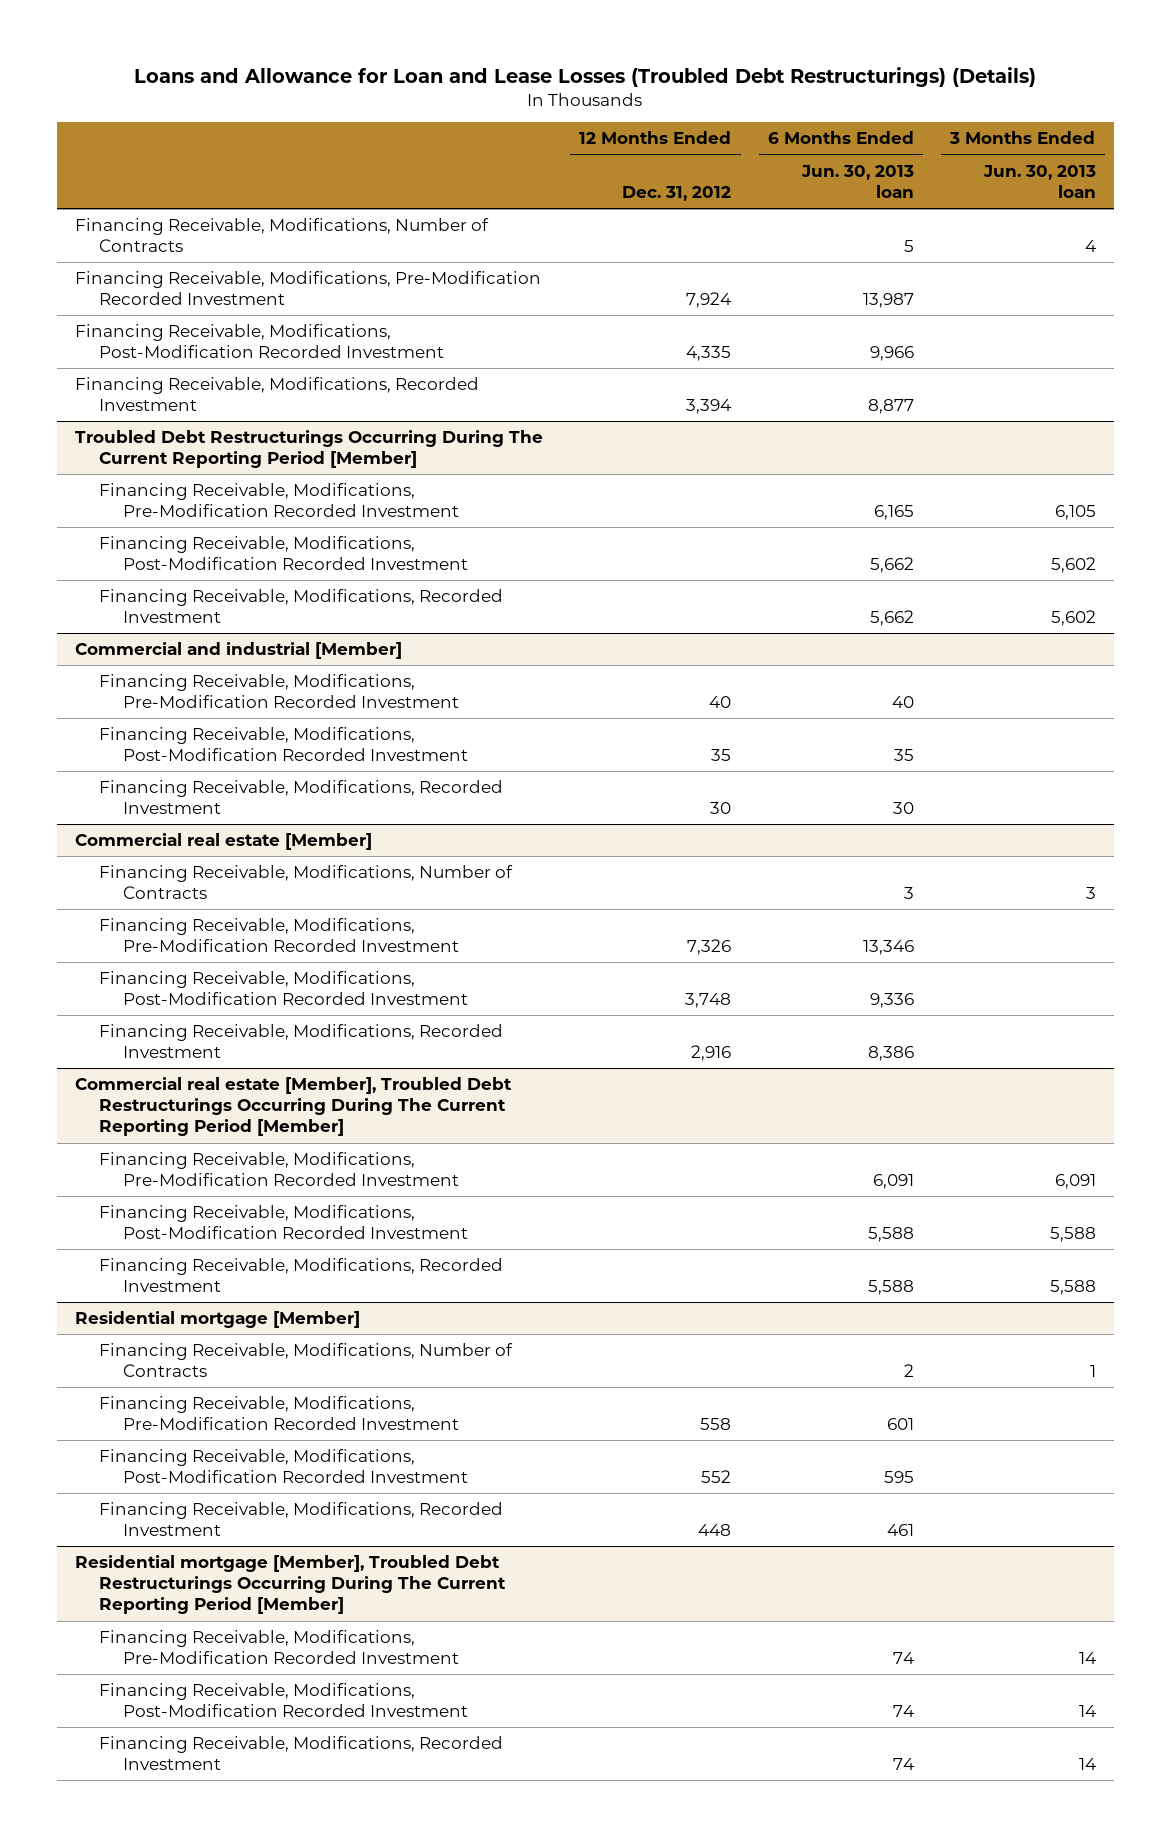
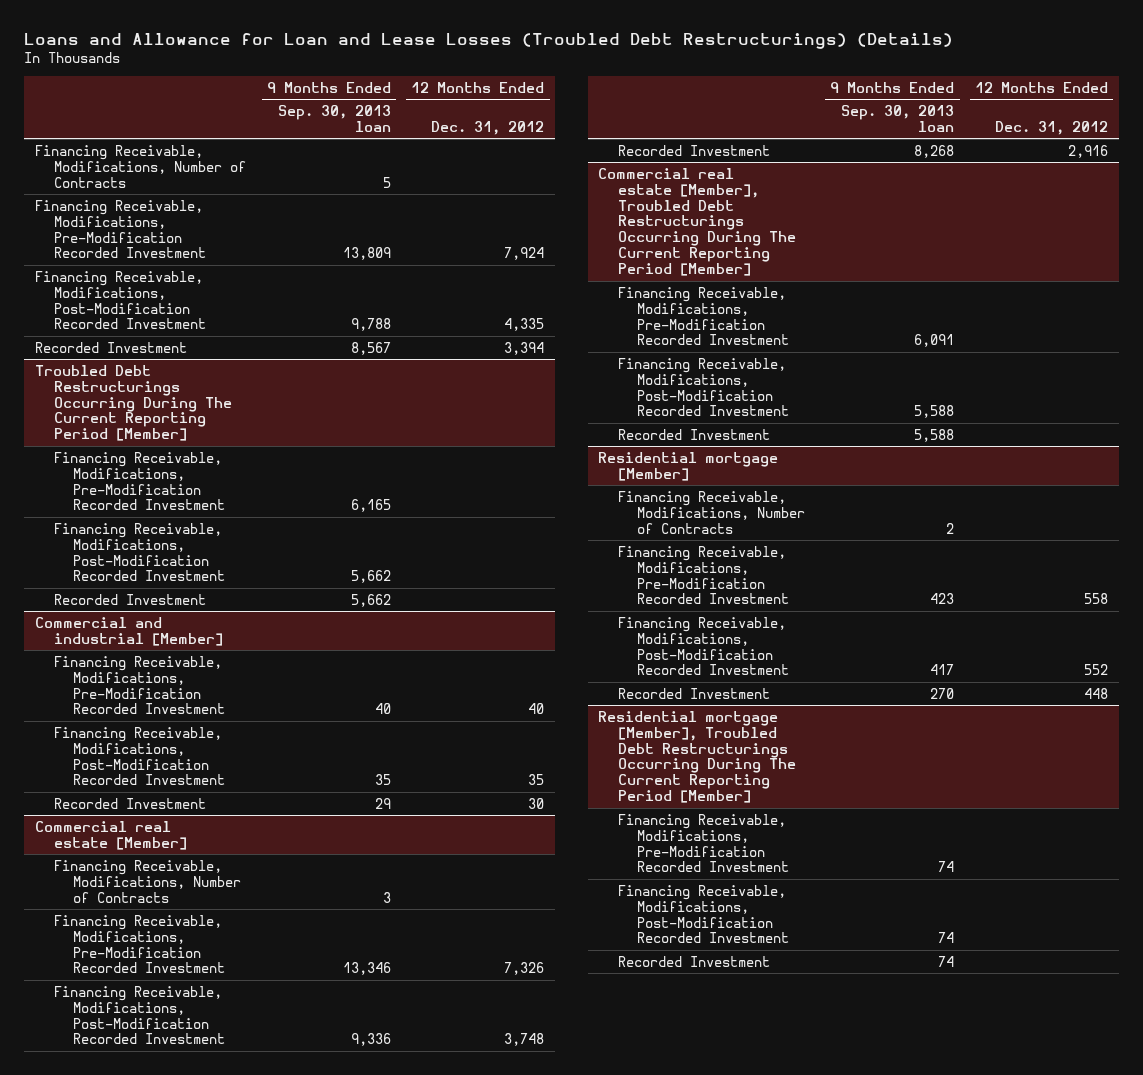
- | 12 Months Ended Dec. 31, 2012 | 6 Months Ended Jun. 30, 2013 loan | 3 Months Ended Jun. 30, 2013 loan
+ | 9 Months Ended Sep. 30, 2013 loan | 12 Months Ended Dec. 31, 2012
- Financing Receivable, Modifications, Recorded Investment | 3,394 | 8,877 |
+ Recorded Investment | 8,567 | 3,394
@ Troubled Debt Restructurings Occurring During The Current Reporting Period [Member]
- Financing Receivable, Modifications, Recorded Investment | | 5,662 | 5,602
+ Recorded Investment | 5,662 |
@ Commercial and industrial [Member]
- Financing Receivable, Modifications, Recorded Investment | 30 | 30 |
+ Recorded Investment | 29 | 30
@ Commercial real estate [Member]
- Financing Receivable, Modifications, Recorded Investment | 2,916 | 8,386 |
+ Recorded Investment | 8,268 | 2,916
@ Commercial real estate [Member], Troubled Debt Restructurings Occurring During The Current Reporting Period [Member]
- Financing Receivable, Modifications, Recorded Investment | | 5,588 | 5,588
+ Recorded Investment | 5,588 |
@ Residential mortgage [Member]
- Financing Receivable, Modifications, Recorded Investment | 448 | 461 |
+ Recorded Investment | 270 | 448
@ Residential mortgage [Member], Troubled Debt Restructurings Occurring During The Current Reporting Period [Member]
- Financing Receivable, Modifications, Recorded Investment | | 74 | 14
+ Recorded Investment | 74 |

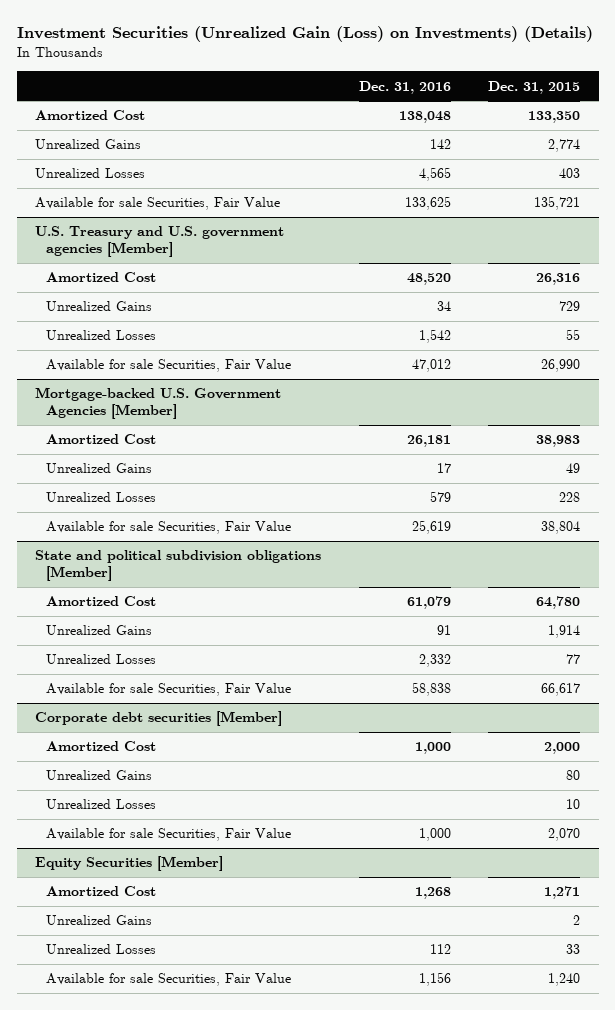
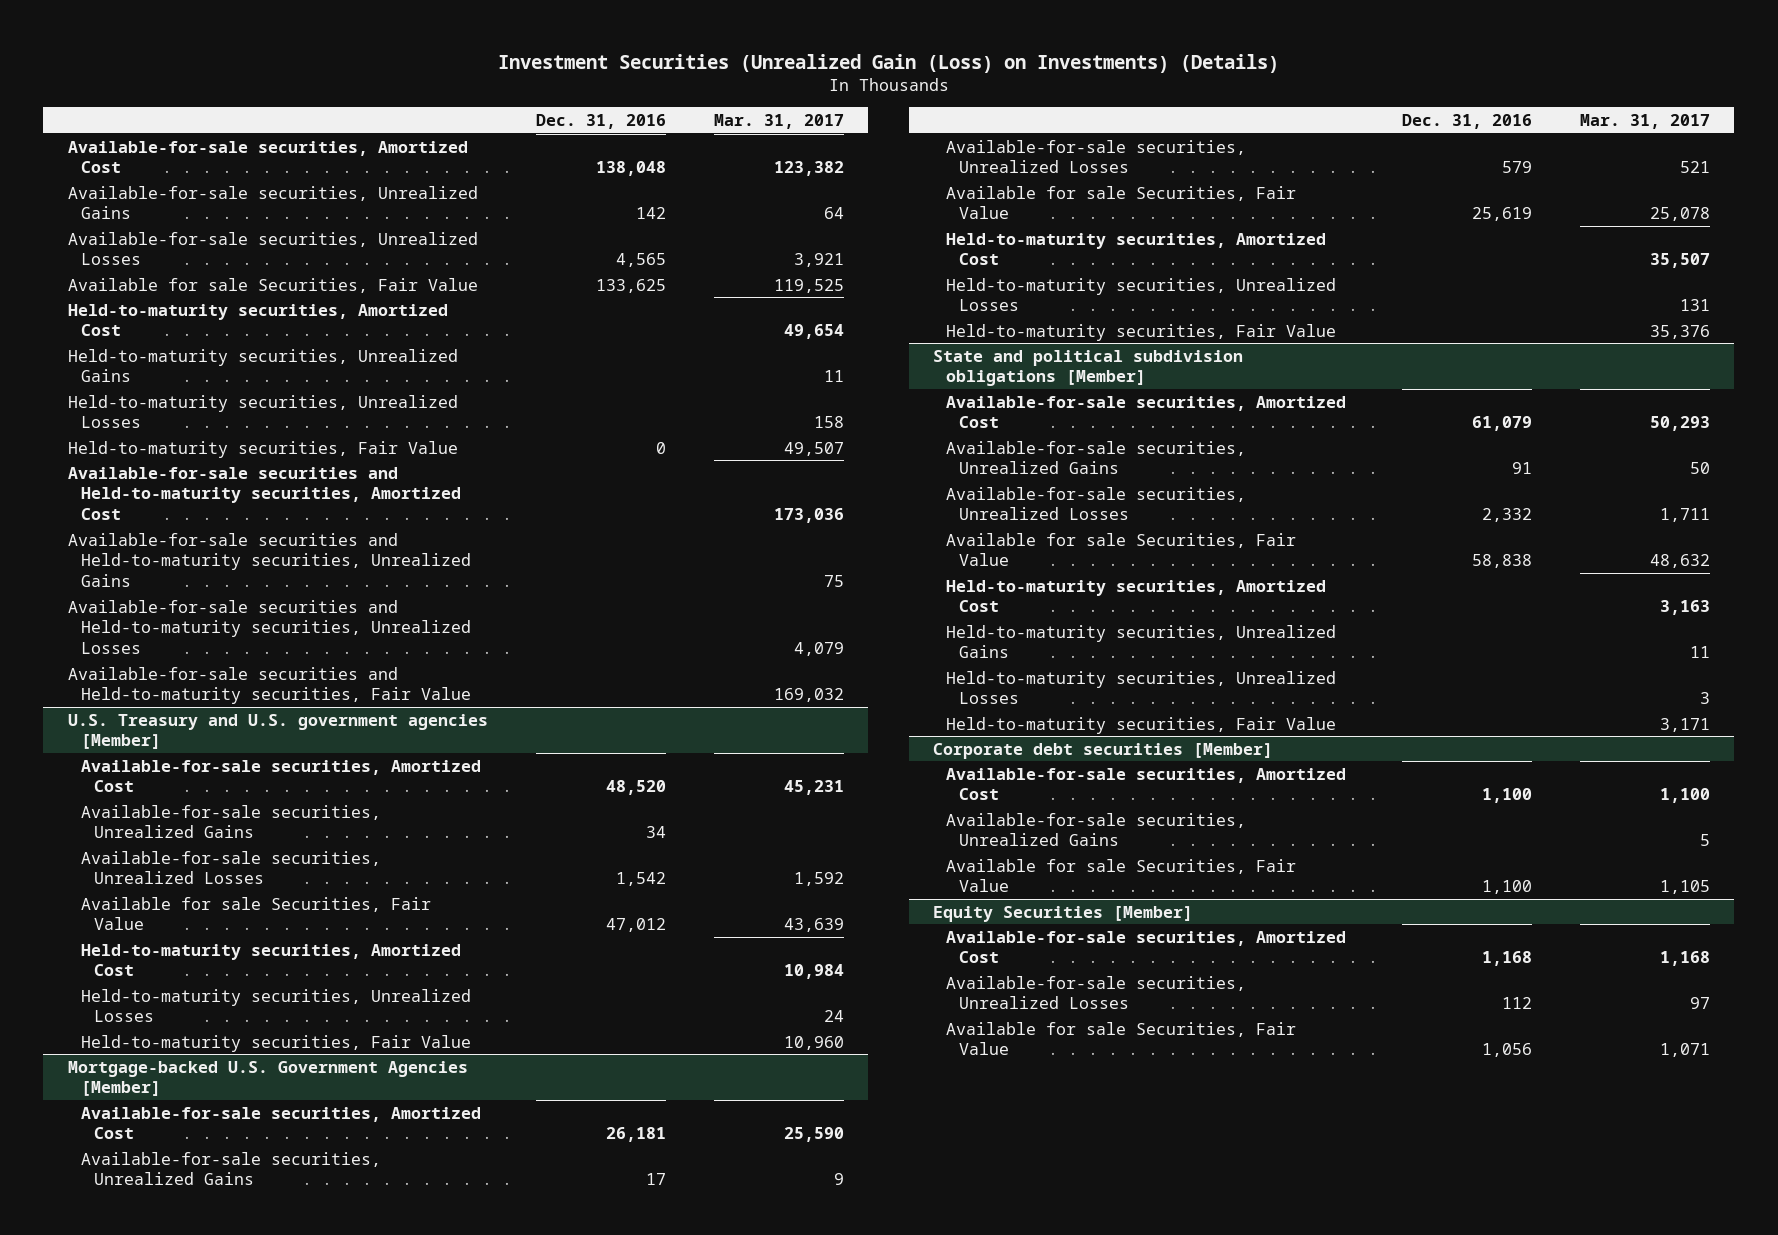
- | Dec. 31, 2016 | Dec. 31, 2015
+ | Dec. 31, 2016 | Mar. 31, 2017
- Amortized Cost | 138,048 | 133,350
- Unrealized Gains | 142 | 2,774
- Unrealized Losses | 4,565 | 403
+ Available-for-sale securities, Amortized Cost | 138,048 | 123,382
+ Available-for-sale securities, Unrealized Gains | 142 | 64
+ Available-for-sale securities, Unrealized Losses | 4,565 | 3,921
+ Held-to-maturity securities, Amortized Cost | | 49,654
+ Held-to-maturity securities, Unrealized Gains | | 11
+ Held-to-maturity securities, Unrealized Losses | | 158
+ Held-to-maturity securities, Fair Value | 0 | 49,507
+ Available-for-sale securities and Held-to-maturity securities, Amortized Cost | | 173,036
+ Available-for-sale securities and Held-to-maturity securities, Unrealized Gains | | 75
+ Available-for-sale securities and Held-to-maturity securities, Unrealized Losses | | 4,079
+ Available-for-sale securities and Held-to-maturity securities, Fair Value | | 169,032
@ U.S. Treasury and U.S. government agencies [Member]
- Amortized Cost | 48,520 | 26,316
- Unrealized Gains | 34 | 729
- Unrealized Losses | 1,542 | 55
+ Available-for-sale securities, Amortized Cost | 48,520 | 45,231
+ Available-for-sale securities, Unrealized Gains | 34 |
+ Available-for-sale securities, Unrealized Losses | 1,542 | 1,592
+ Held-to-maturity securities, Amortized Cost | | 10,984
+ Held-to-maturity securities, Unrealized Losses | | 24
+ Held-to-maturity securities, Fair Value | | 10,960
@ Mortgage-backed U.S. Government Agencies [Member]
- Amortized Cost | 26,181 | 38,983
- Unrealized Gains | 17 | 49
- Unrealized Losses | 579 | 228
+ Available-for-sale securities, Amortized Cost | 26,181 | 25,590
+ Available-for-sale securities, Unrealized Gains | 17 | 9
+ Available-for-sale securities, Unrealized Losses | 579 | 521
+ Held-to-maturity securities, Amortized Cost | | 35,507
+ Held-to-maturity securities, Unrealized Losses | | 131
+ Held-to-maturity securities, Fair Value | | 35,376
@ State and political subdivision obligations [Member]
- Amortized Cost | 61,079 | 64,780
- Unrealized Gains | 91 | 1,914
- Unrealized Losses | 2,332 | 77
+ Available-for-sale securities, Amortized Cost | 61,079 | 50,293
+ Available-for-sale securities, Unrealized Gains | 91 | 50
+ Available-for-sale securities, Unrealized Losses | 2,332 | 1,711
+ Held-to-maturity securities, Amortized Cost | | 3,163
+ Held-to-maturity securities, Unrealized Gains | | 11
+ Held-to-maturity securities, Unrealized Losses | | 3
+ Held-to-maturity securities, Fair Value | | 3,171
@ Corporate debt securities [Member]
- Amortized Cost | 1,000 | 2,000
- Unrealized Gains | | 80
- Unrealized Losses | | 10
- Available for sale Securities, Fair Value | 1,000 | 2,070
+ Available-for-sale securities, Amortized Cost | 1,100 | 1,100
+ Available-for-sale securities, Unrealized Gains | | 5
+ Available for sale Securities, Fair Value | 1,100 | 1,105
@ Equity Securities [Member]
- Amortized Cost | 1,268 | 1,271
- Unrealized Gains | | 2
- Unrealized Losses | 112 | 33
- Available for sale Securities, Fair Value | 1,156 | 1,240
+ Available-for-sale securities, Amortized Cost | 1,168 | 1,168
+ Available-for-sale securities, Unrealized Losses | 112 | 97
+ Available for sale Securities, Fair Value | 1,056 | 1,071

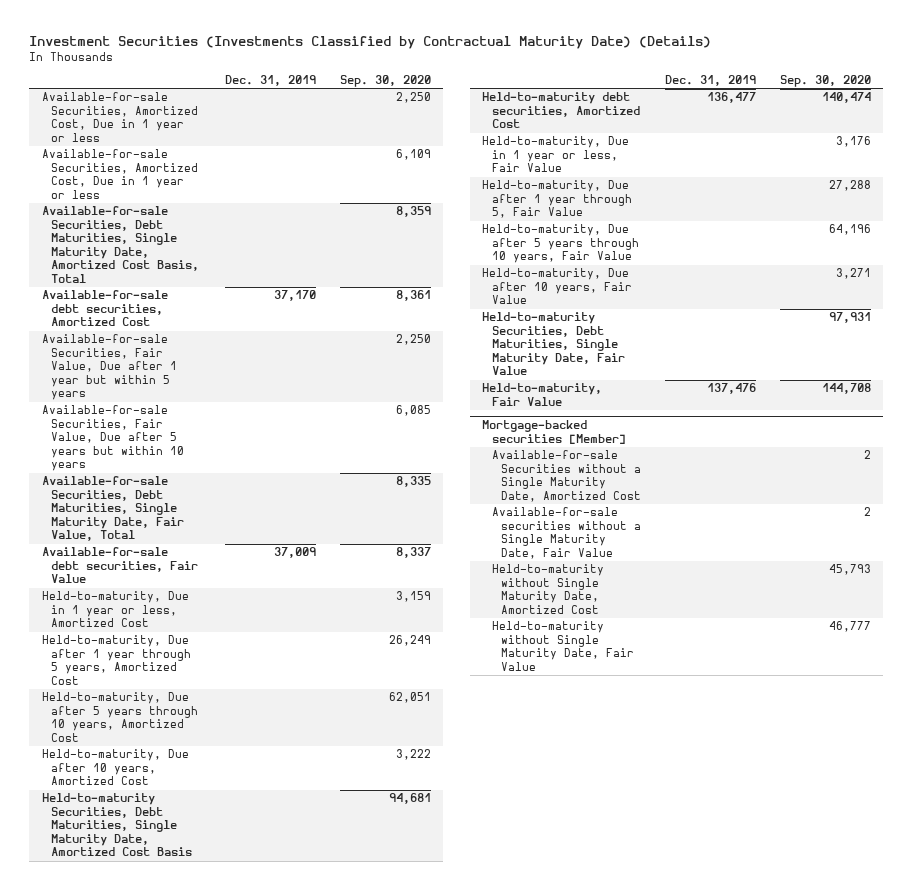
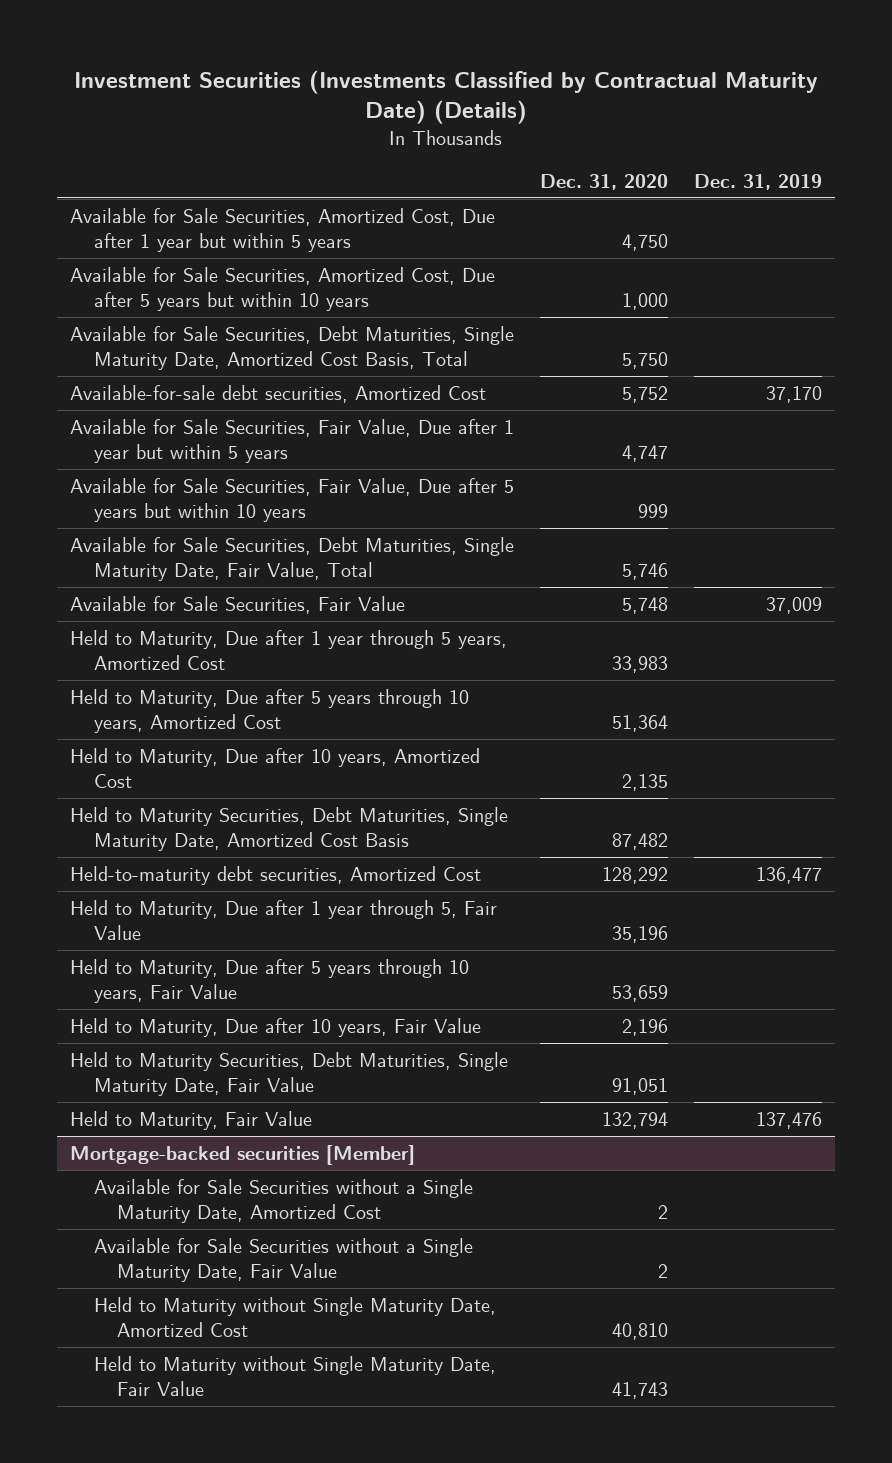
- | Dec. 31, 2019 | Sep. 30, 2020
+ | Dec. 31, 2020 | Dec. 31, 2019
- Available-for-sale Securities, Amortized Cost, Due in 1 year or less | | 2,250
- Available-for-sale Securities, Amortized Cost, Due in 1 year or less | | 6,109
- Available-for-sale Securities, Debt Maturities, Single Maturity Date, Amortized Cost Basis, Total | | 8,359
+ Available for Sale Securities, Amortized Cost, Due after 1 year but within 5 years | 4,750 |
+ Available for Sale Securities, Amortized Cost, Due after 5 years but within 10 years | 1,000 |
+ Available for Sale Securities, Debt Maturities, Single Maturity Date, Amortized Cost Basis, Total | 5,750 |
- Available-for-sale Securities, Fair Value, Due after 1 year but within 5 years | | 2,250
- Available-for-sale Securities, Fair Value, Due after 5 years but within 10 years | | 6,085
- Available-for-sale Securities, Debt Maturities, Single Maturity Date, Fair Value, Total | | 8,335
- Available-for-sale debt securities, Fair Value | 37,009 | 8,337
- Held-to-maturity, Due in 1 year or less, Amortized Cost | | 3,159
- Held-to-maturity, Due after 1 year through 5 years, Amortized Cost | | 26,249
- Held-to-maturity, Due after 5 years through 10 years, Amortized Cost | | 62,051
- Held-to-maturity, Due after 10 years, Amortized Cost | | 3,222
- Held-to-maturity Securities, Debt Maturities, Single Maturity Date, Amortized Cost Basis | | 94,681
+ Available for Sale Securities, Fair Value, Due after 1 year but within 5 years | 4,747 |
+ Available for Sale Securities, Fair Value, Due after 5 years but within 10 years | 999 |
+ Available for Sale Securities, Debt Maturities, Single Maturity Date, Fair Value, Total | 5,746 |
+ Available for Sale Securities, Fair Value | 5,748 | 37,009
+ Held to Maturity, Due after 1 year through 5 years, Amortized Cost | 33,983 |
+ Held to Maturity, Due after 5 years through 10 years, Amortized Cost | 51,364 |
+ Held to Maturity, Due after 10 years, Amortized Cost | 2,135 |
+ Held to Maturity Securities, Debt Maturities, Single Maturity Date, Amortized Cost Basis | 87,482 |
- Held-to-maturity, Due in 1 year or less, Fair Value | | 3,176
- Held-to-maturity, Due after 1 year through 5, Fair Value | | 27,288
- Held-to-maturity, Due after 5 years through 10 years, Fair Value | | 64,196
- Held-to-maturity, Due after 10 years, Fair Value | | 3,271
- Held-to-maturity Securities, Debt Maturities, Single Maturity Date, Fair Value | | 97,931
- Held-to-maturity, Fair Value | 137,476 | 144,708
+ Held to Maturity, Due after 1 year through 5, Fair Value | 35,196 |
+ Held to Maturity, Due after 5 years through 10 years, Fair Value | 53,659 |
+ Held to Maturity, Due after 10 years, Fair Value | 2,196 |
+ Held to Maturity Securities, Debt Maturities, Single Maturity Date, Fair Value | 91,051 |
+ Held to Maturity, Fair Value | 132,794 | 137,476
@ Mortgage-backed securities [Member]
- Available-for-sale Securities without a Single Maturity Date, Amortized Cost | | 2
- Available-for-sale securities without a Single Maturity Date, Fair Value | | 2
- Held-to-maturity without Single Maturity Date, Amortized Cost | | 45,793
- Held-to-maturity without Single Maturity Date, Fair Value | | 46,777
+ Available for Sale Securities without a Single Maturity Date, Amortized Cost | 2 |
+ Available for Sale Securities without a Single Maturity Date, Fair Value | 2 |
+ Held to Maturity without Single Maturity Date, Amortized Cost | 40,810 |
+ Held to Maturity without Single Maturity Date, Fair Value | 41,743 |

